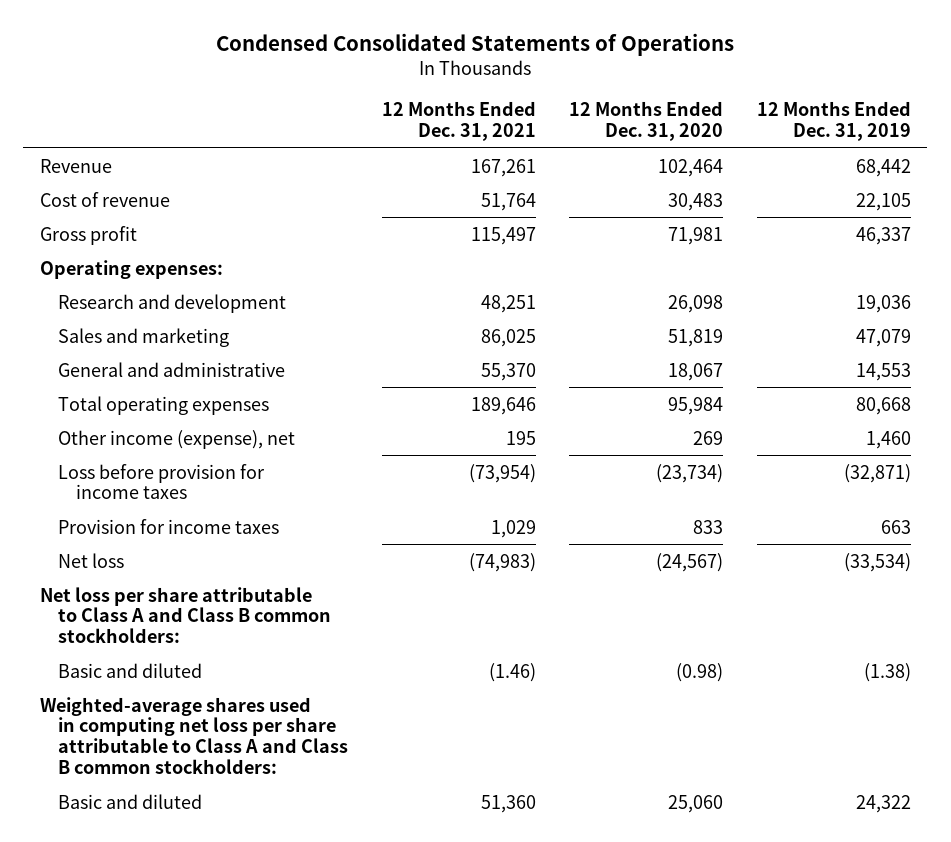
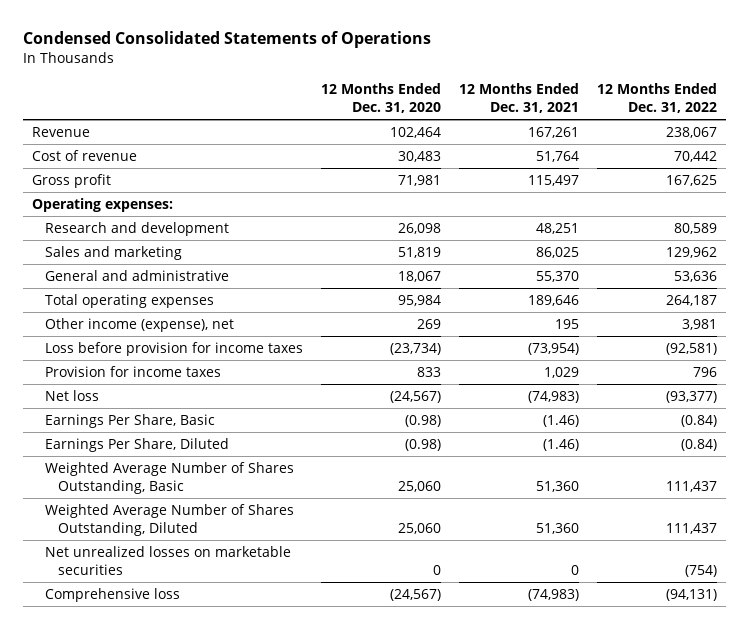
- | 12 Months Ended Dec. 31, 2021 | 12 Months Ended Dec. 31, 2020 | 12 Months Ended Dec. 31, 2019
+ | 12 Months Ended Dec. 31, 2020 | 12 Months Ended Dec. 31, 2021 | 12 Months Ended Dec. 31, 2022
- Net loss per share attributable to Class A and Class B common stockholders:
- Basic and diluted | (1.46) | (0.98) | (1.38)
- Weighted-average shares used in computing net loss per share attributable to Class A and Class B common stockholders:
- Basic and diluted | 51,360 | 25,060 | 24,322
+ Earnings Per Share, Basic | (0.98) | (1.46) | (0.84)
+ Earnings Per Share, Diluted | (0.98) | (1.46) | (0.84)
+ Weighted Average Number of Shares Outstanding, Basic | 25,060 | 51,360 | 111,437
+ Weighted Average Number of Shares Outstanding, Diluted | 25,060 | 51,360 | 111,437
+ Net unrealized losses on marketable securities | 0 | 0 | (754)
+ Comprehensive loss | (24,567) | (74,983) | (94,131)

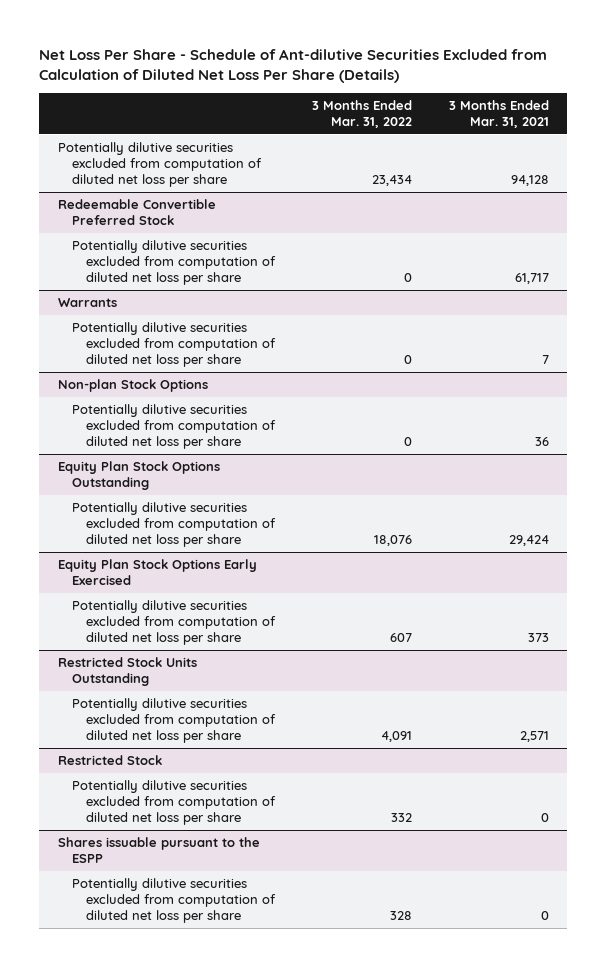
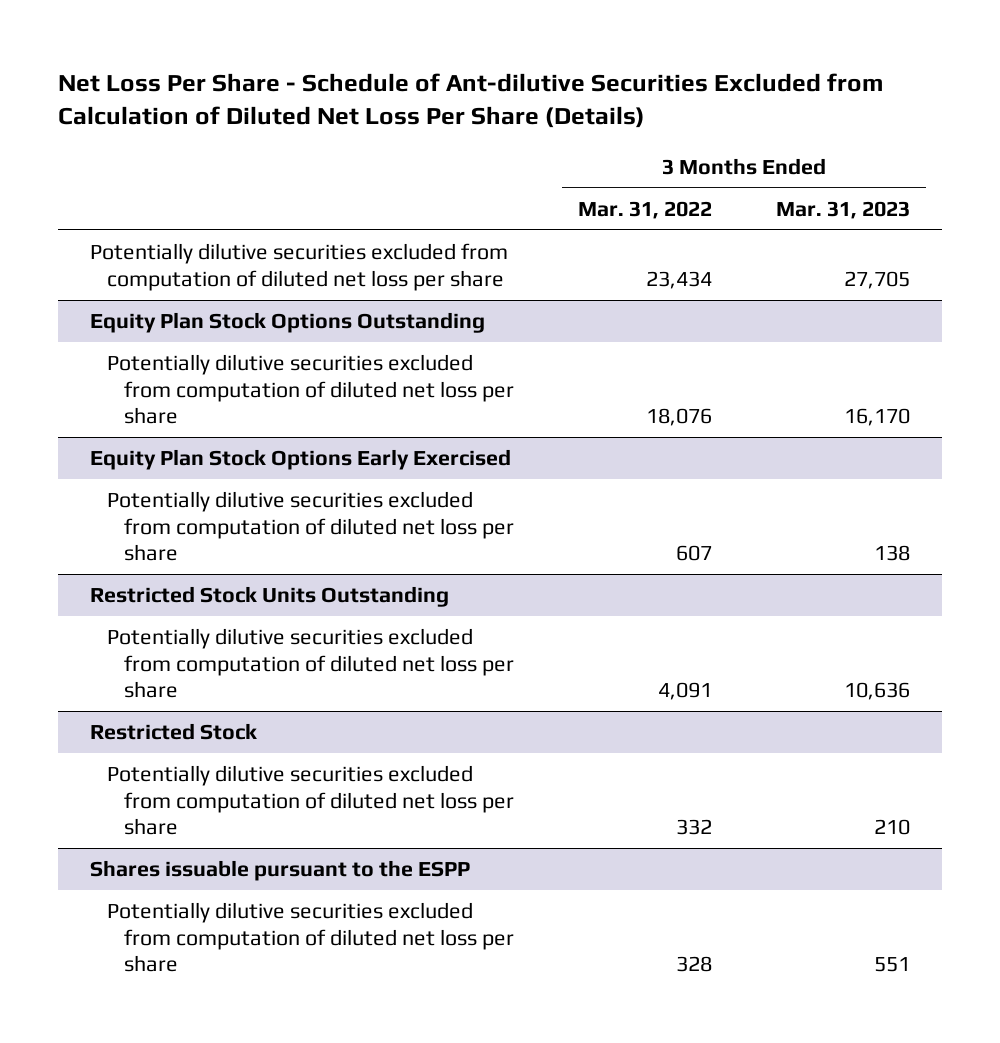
- | 3 Months Ended Mar. 31, 2022 | 3 Months Ended Mar. 31, 2021
+ | 3 Months Ended Mar. 31, 2022 | 3 Months Ended Mar. 31, 2023
- Redeemable Convertible Preferred Stock
- Potentially dilutive securities excluded from computation of diluted net loss per share | 0 | 61,717
- Warrants
- Potentially dilutive securities excluded from computation of diluted net loss per share | 0 | 7
- Non-plan Stock Options
- Potentially dilutive securities excluded from computation of diluted net loss per share | 0 | 36

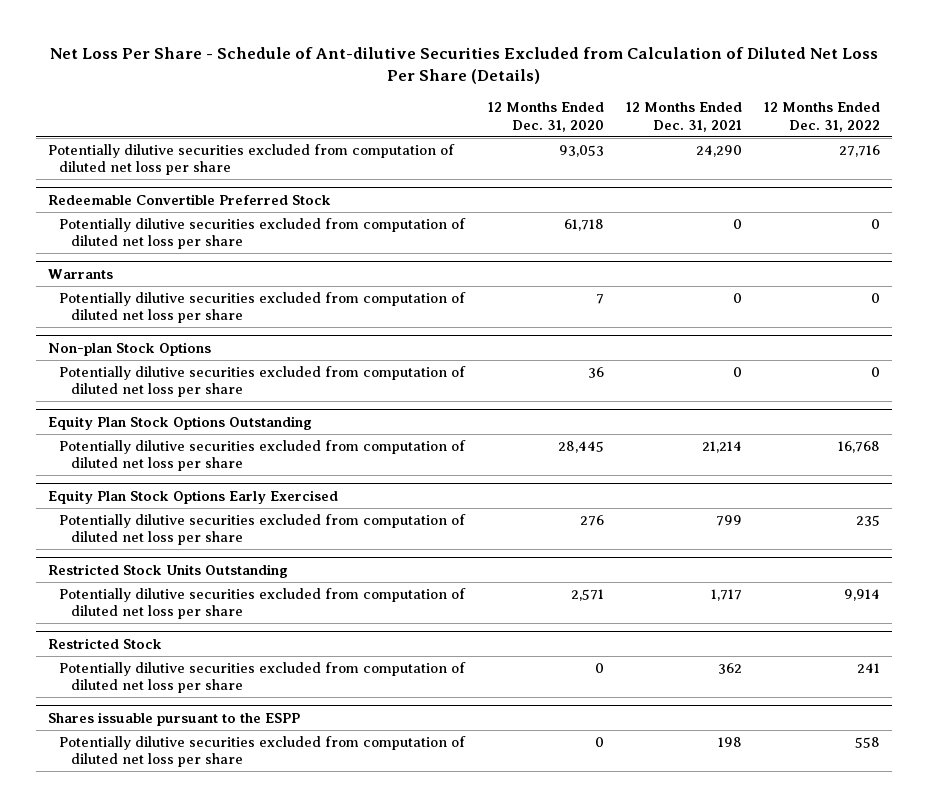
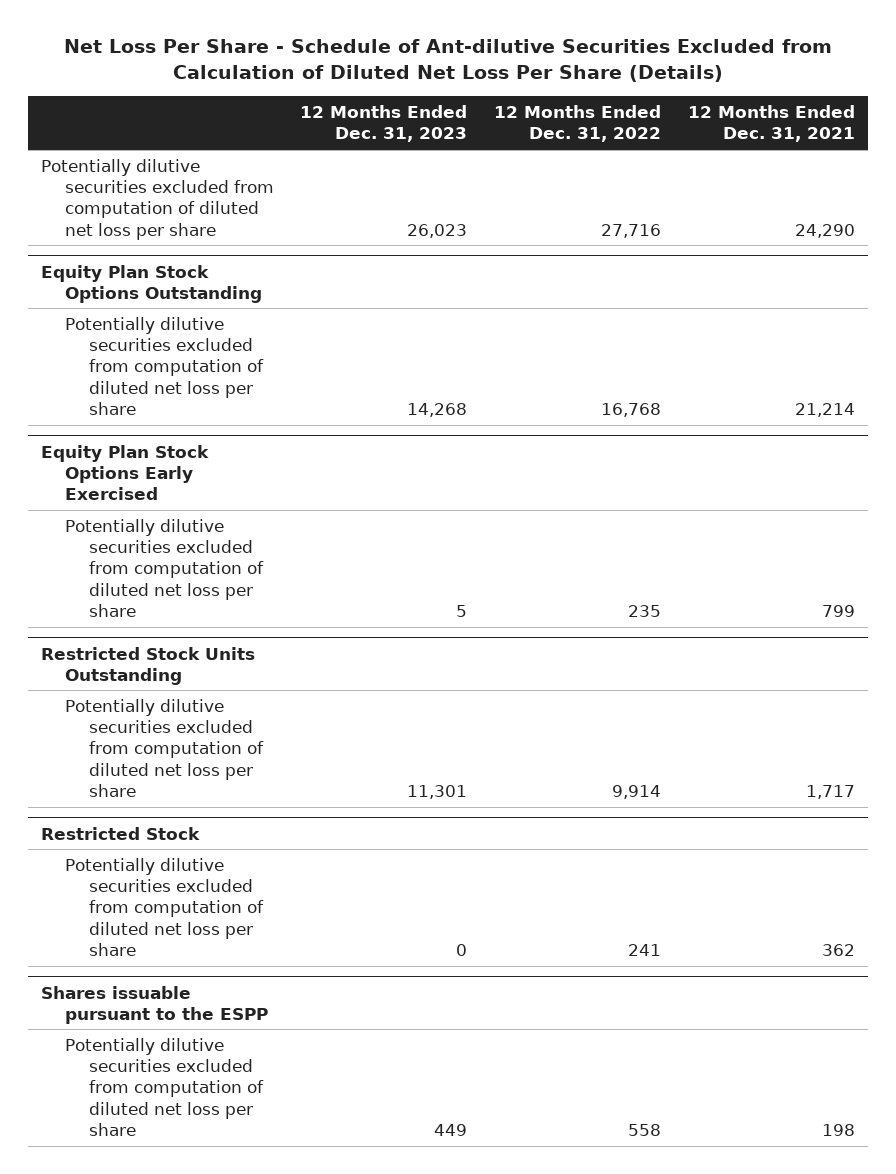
- | 12 Months Ended Dec. 31, 2020 | 12 Months Ended Dec. 31, 2021 | 12 Months Ended Dec. 31, 2022
+ | 12 Months Ended Dec. 31, 2023 | 12 Months Ended Dec. 31, 2022 | 12 Months Ended Dec. 31, 2021
- Redeemable Convertible Preferred Stock
- Potentially dilutive securities excluded from computation of diluted net loss per share | 61,718 | 0 | 0
- Warrants
- Potentially dilutive securities excluded from computation of diluted net loss per share | 7 | 0 | 0
- Non-plan Stock Options
- Potentially dilutive securities excluded from computation of diluted net loss per share | 36 | 0 | 0

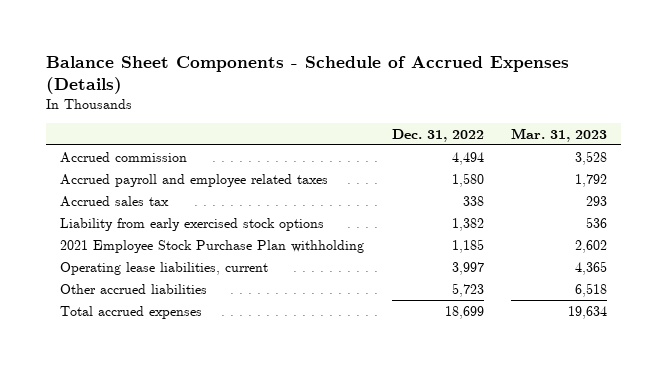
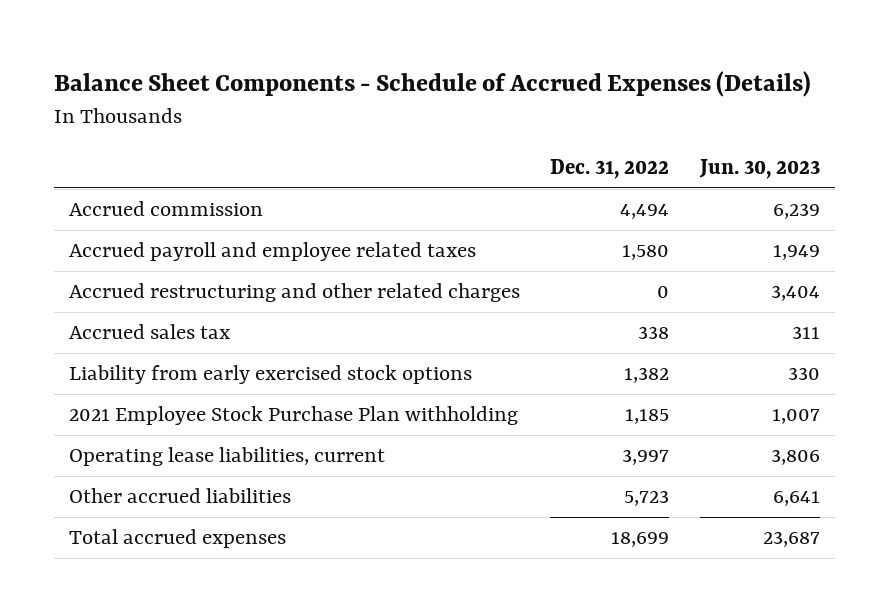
- | Dec. 31, 2022 | Mar. 31, 2023
+ | Dec. 31, 2022 | Jun. 30, 2023
+ Accrued restructuring and other related charges | 0 | 3,404

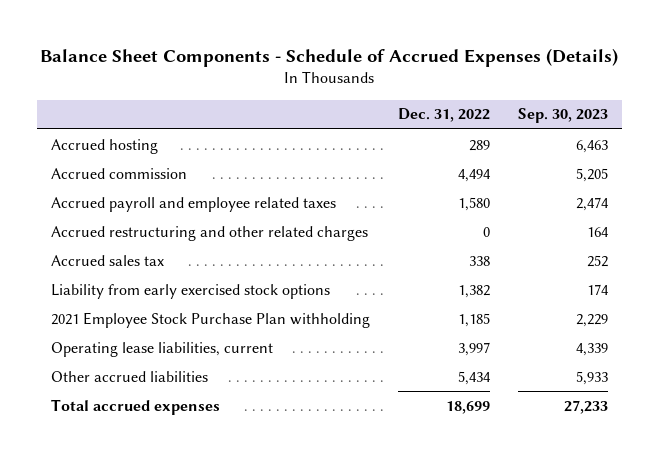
- | Dec. 31, 2022 | Jun. 30, 2023
+ | Dec. 31, 2022 | Sep. 30, 2023
+ Accrued hosting | 289 | 6,463
- Other accrued liabilities | 5,723 | 6,641
+ Other accrued liabilities | 5,434 | 5,933

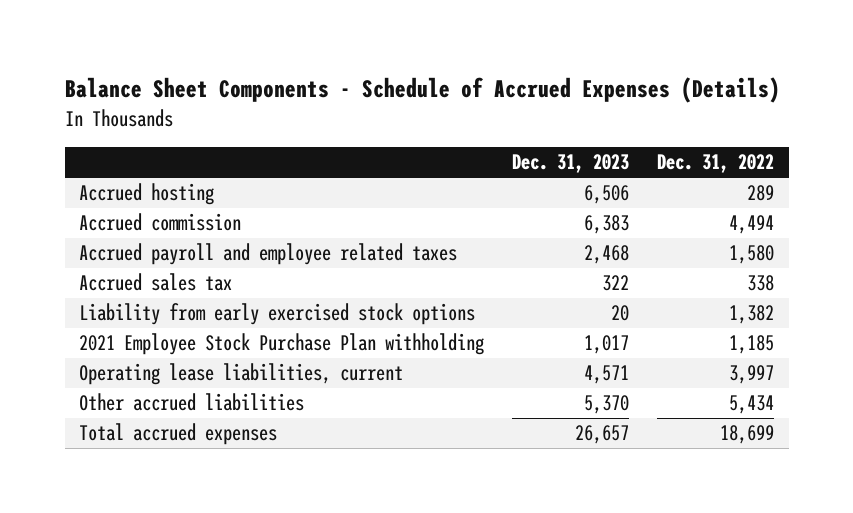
- | Dec. 31, 2022 | Sep. 30, 2023
+ | Dec. 31, 2023 | Dec. 31, 2022
- Accrued restructuring and other related charges | 0 | 164

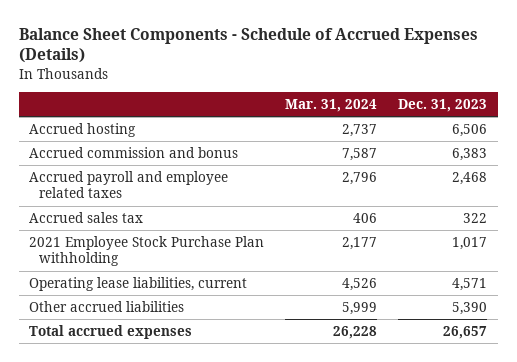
- | Dec. 31, 2023 | Dec. 31, 2022
+ | Mar. 31, 2024 | Dec. 31, 2023
- Accrued commission | 6,383 | 4,494
+ Accrued commission and bonus | 7,587 | 6,383
- Liability from early exercised stock options | 20 | 1,382
- Other accrued liabilities | 5,370 | 5,434
+ Other accrued liabilities | 5,999 | 5,390

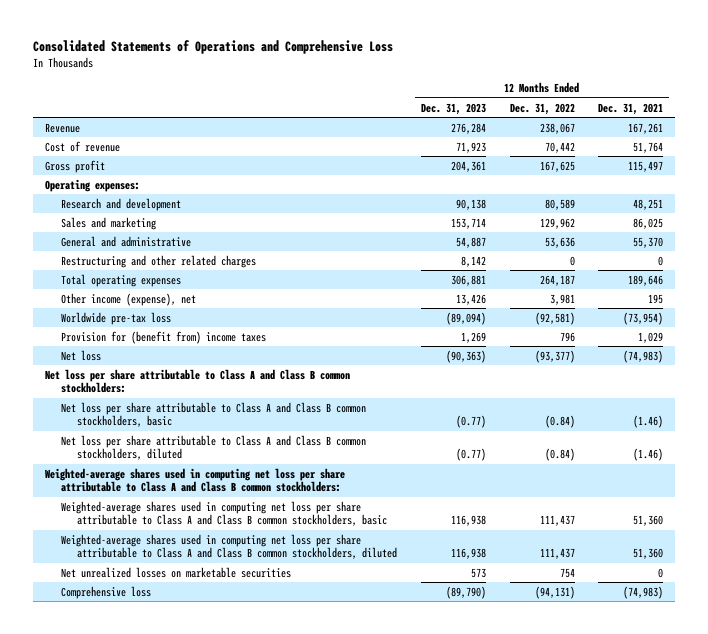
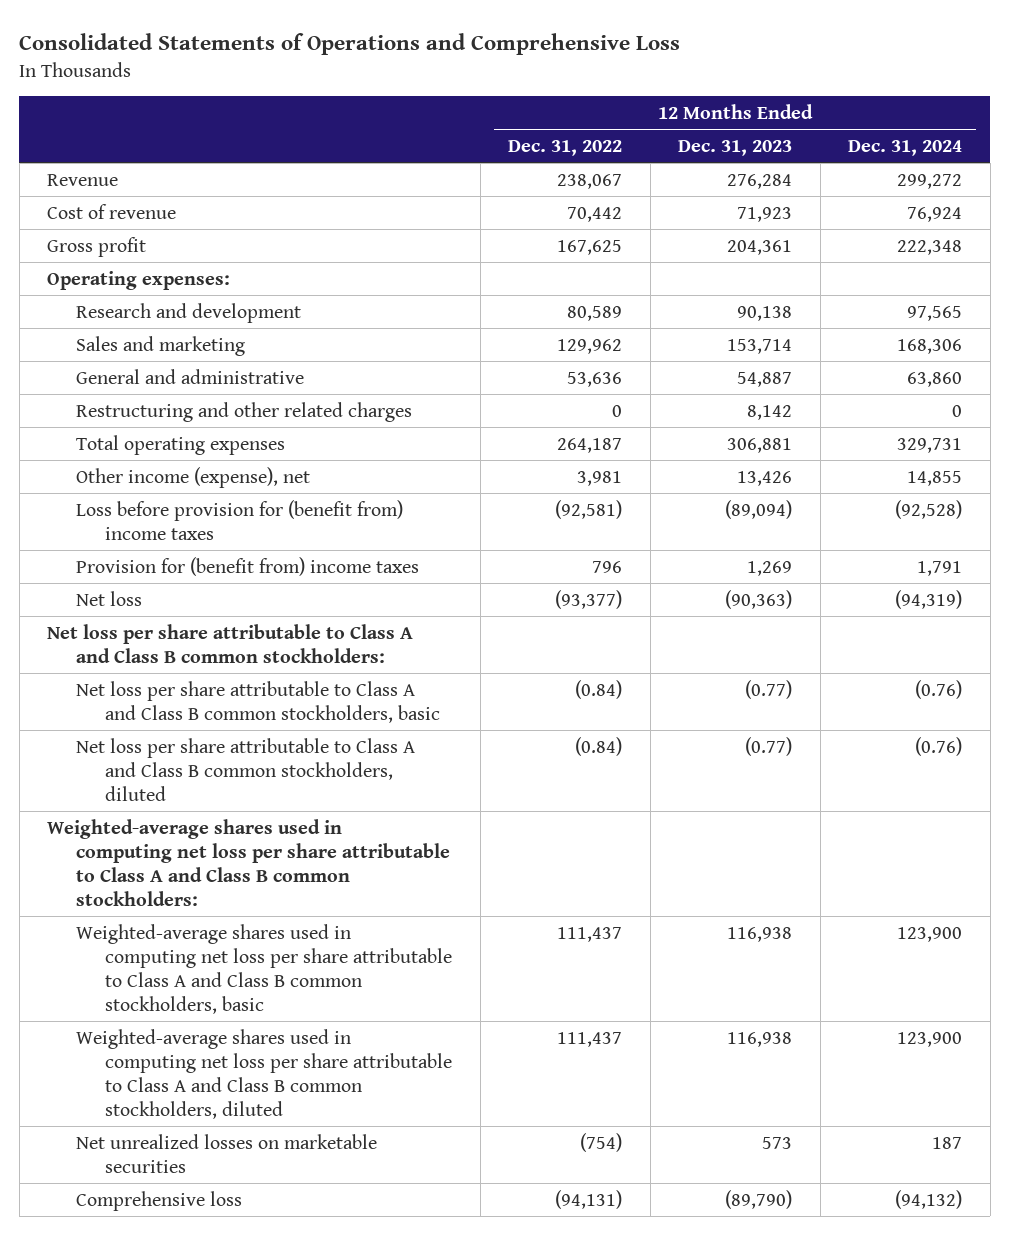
- | 12 Months Ended Dec. 31, 2023 | 12 Months Ended Dec. 31, 2022 | 12 Months Ended Dec. 31, 2021
+ | 12 Months Ended Dec. 31, 2022 | 12 Months Ended Dec. 31, 2023 | 12 Months Ended Dec. 31, 2024
- Worldwide pre-tax loss | (89,094) | (92,581) | (73,954)
+ Loss before provision for (benefit from) income taxes | (92,581) | (89,094) | (92,528)
- Net unrealized losses on marketable securities | 573 | 754 | 0
+ Net unrealized losses on marketable securities | (754) | 573 | 187

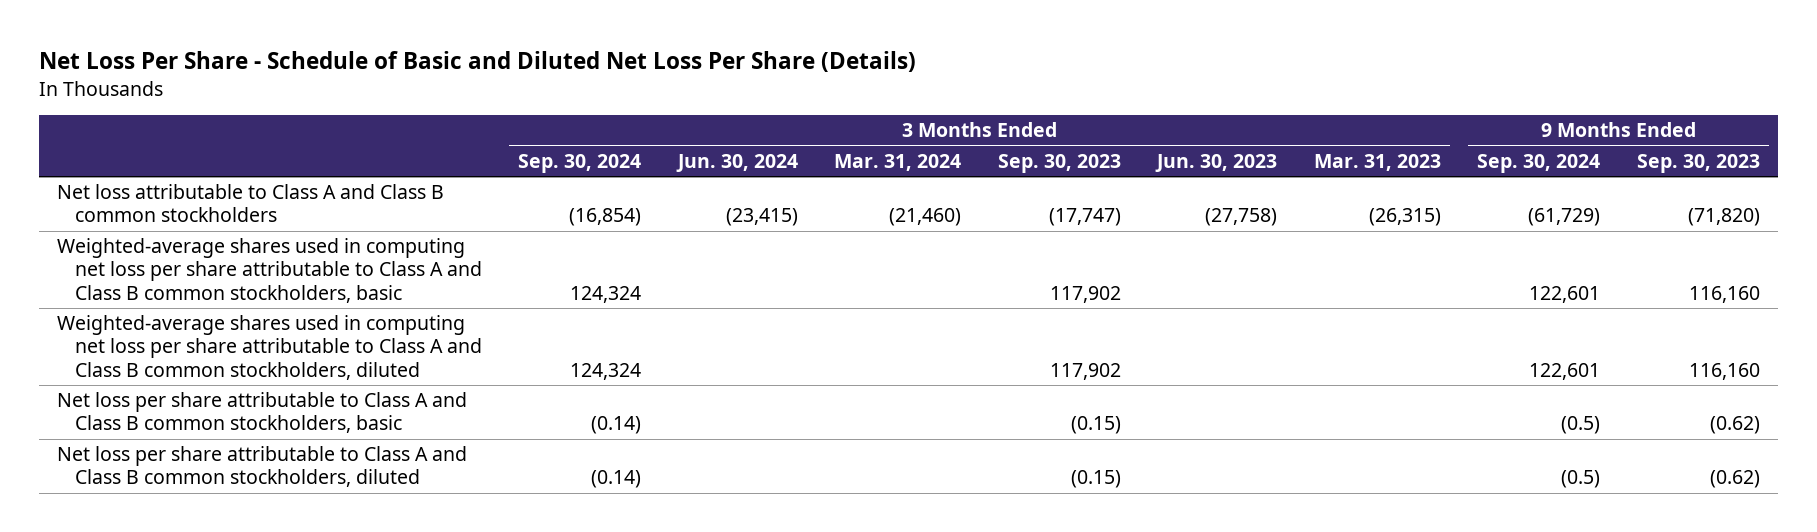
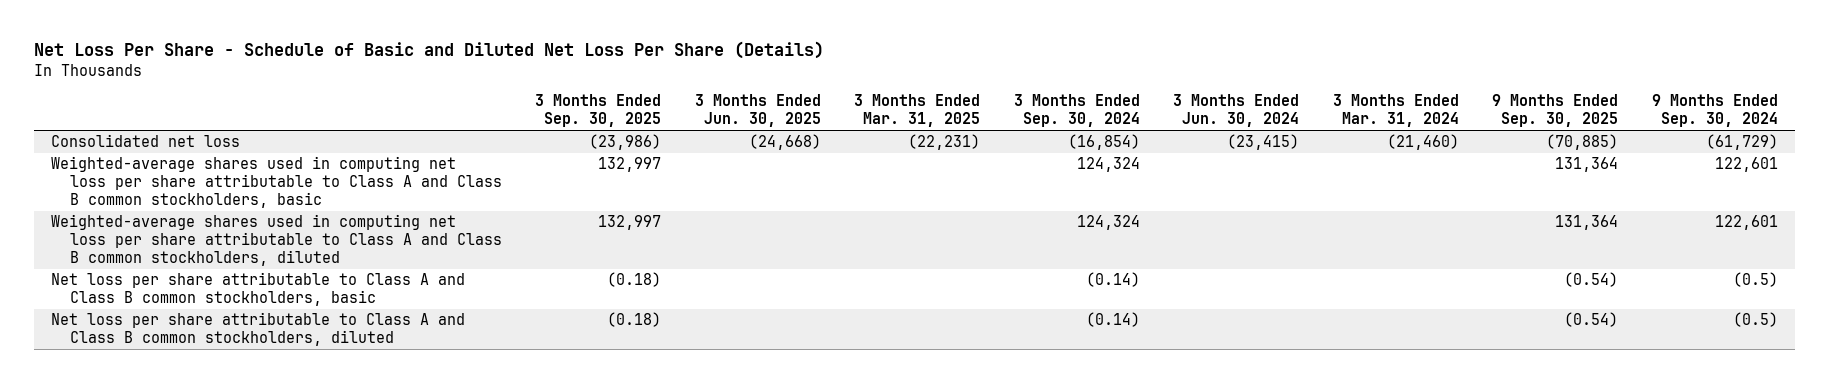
- | 3 Months Ended Sep. 30, 2024 | 3 Months Ended Jun. 30, 2024 | 3 Months Ended Mar. 31, 2024 | 3 Months Ended Sep. 30, 2023 | 3 Months Ended Jun. 30, 2023 | 3 Months Ended Mar. 31, 2023 | 9 Months Ended Sep. 30, 2024 | 9 Months Ended Sep. 30, 2023
+ | 3 Months Ended Sep. 30, 2025 | 3 Months Ended Jun. 30, 2025 | 3 Months Ended Mar. 31, 2025 | 3 Months Ended Sep. 30, 2024 | 3 Months Ended Jun. 30, 2024 | 3 Months Ended Mar. 31, 2024 | 9 Months Ended Sep. 30, 2025 | 9 Months Ended Sep. 30, 2024
- Net loss attributable to Class A and Class B common stockholders | (16,854) | (23,415) | (21,460) | (17,747) | (27,758) | (26,315) | (61,729) | (71,820)
+ Consolidated net loss | (23,986) | (24,668) | (22,231) | (16,854) | (23,415) | (21,460) | (70,885) | (61,729)

